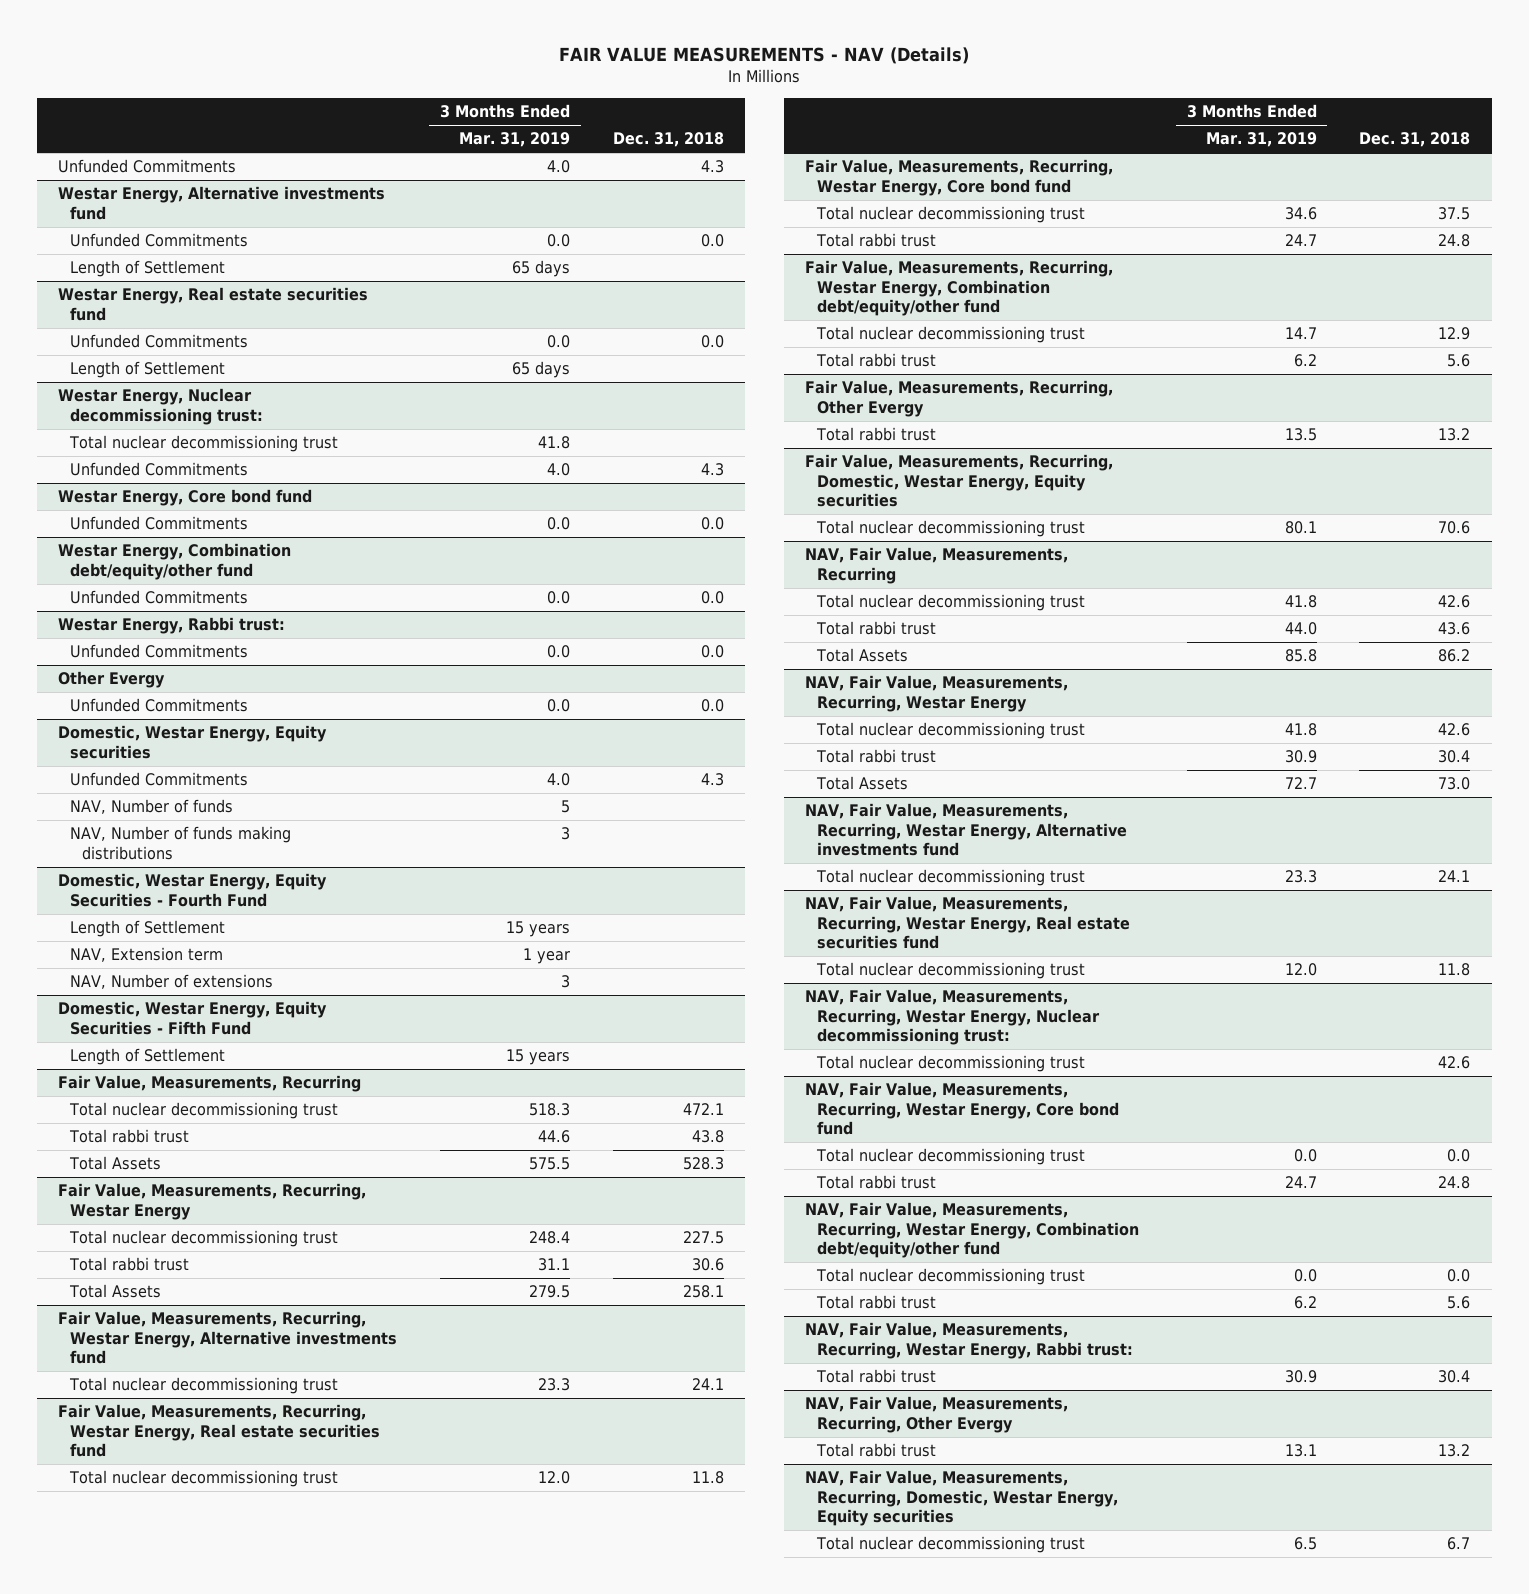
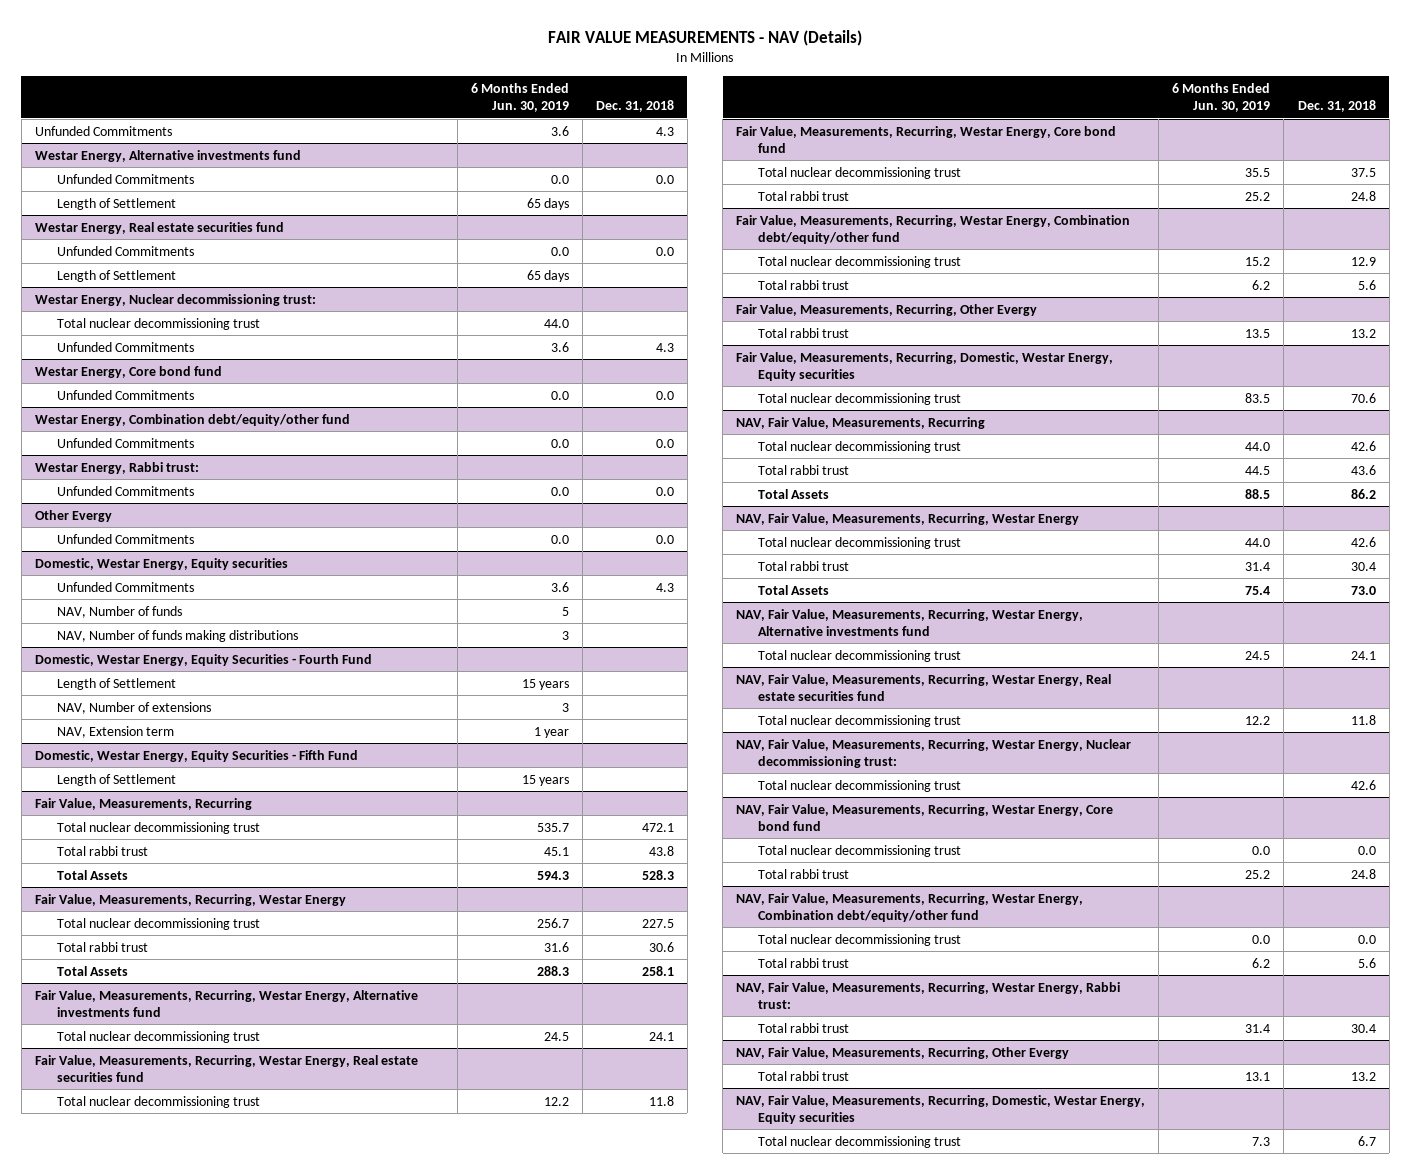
- | 3 Months Ended Mar. 31, 2019 | Dec. 31, 2018
+ | 6 Months Ended Jun. 30, 2019 | Dec. 31, 2018
@ Domestic, Westar Energy, Equity Securities - Fourth Fund
moved down: NAV, Extension term | 1 year |

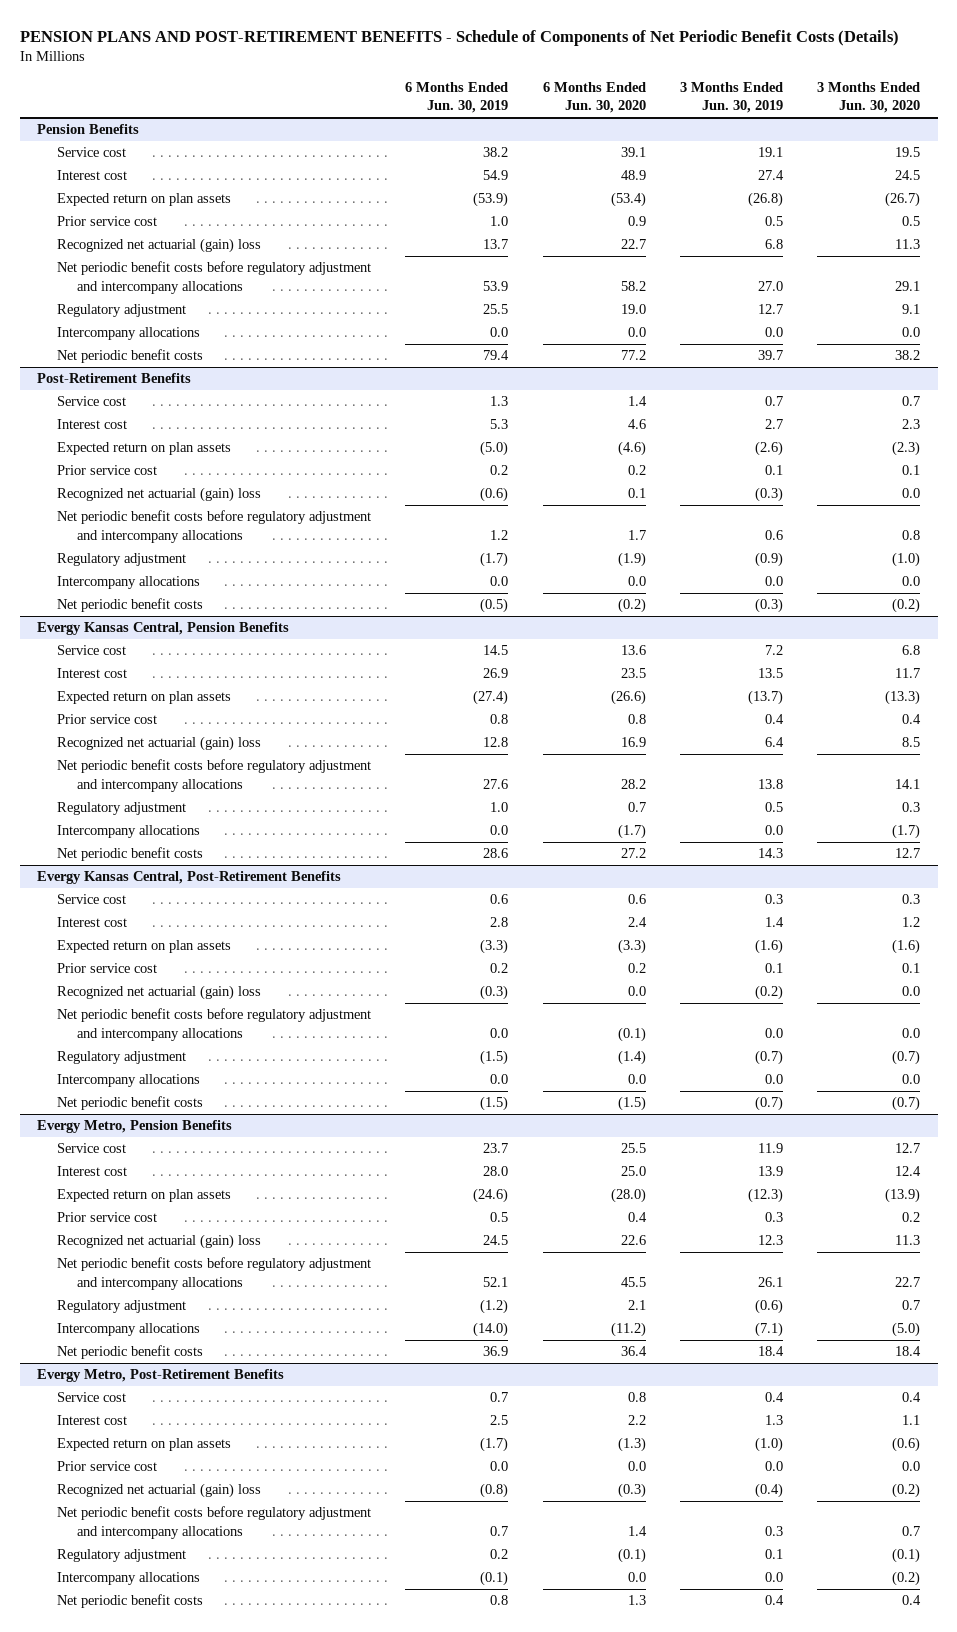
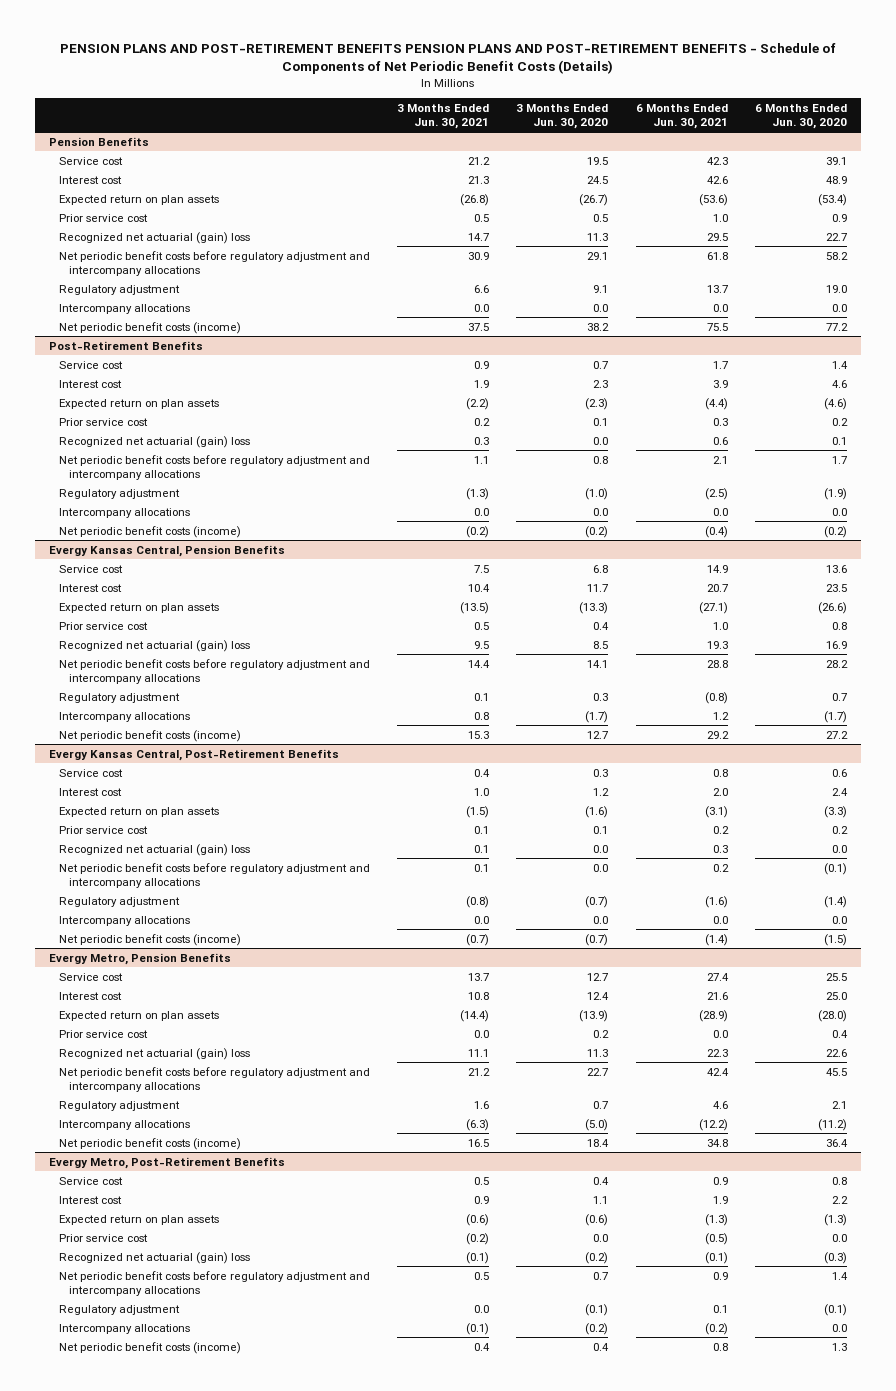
- PENSION PLANS AND POST-RETIREMENT BENEFITS - Schedule of Components of Net Periodic Benefit Costs (Details)
+ PENSION PLANS AND POST-RETIREMENT BENEFITS PENSION PLANS AND POST-RETIREMENT BENEFITS - Schedule of Components of Net Periodic Benefit Costs (Details)
- | 6 Months Ended Jun. 30, 2019 | 6 Months Ended Jun. 30, 2020 | 3 Months Ended Jun. 30, 2019 | 3 Months Ended Jun. 30, 2020
+ | 3 Months Ended Jun. 30, 2021 | 3 Months Ended Jun. 30, 2020 | 6 Months Ended Jun. 30, 2021 | 6 Months Ended Jun. 30, 2020
@ Pension Benefits
- Net periodic benefit costs | 79.4 | 77.2 | 39.7 | 38.2
+ Net periodic benefit costs (income) | 37.5 | 38.2 | 75.5 | 77.2
@ Post-Retirement Benefits
- Net periodic benefit costs | (0.5) | (0.2) | (0.3) | (0.2)
+ Net periodic benefit costs (income) | (0.2) | (0.2) | (0.4) | (0.2)
@ Evergy Kansas Central, Pension Benefits
- Net periodic benefit costs | 28.6 | 27.2 | 14.3 | 12.7
+ Net periodic benefit costs (income) | 15.3 | 12.7 | 29.2 | 27.2
@ Evergy Kansas Central, Post-Retirement Benefits
- Net periodic benefit costs | (1.5) | (1.5) | (0.7) | (0.7)
+ Net periodic benefit costs (income) | (0.7) | (0.7) | (1.4) | (1.5)
@ Evergy Metro, Pension Benefits
- Net periodic benefit costs | 36.9 | 36.4 | 18.4 | 18.4
+ Net periodic benefit costs (income) | 16.5 | 18.4 | 34.8 | 36.4
@ Evergy Metro, Post-Retirement Benefits
- Net periodic benefit costs | 0.8 | 1.3 | 0.4 | 0.4
+ Net periodic benefit costs (income) | 0.4 | 0.4 | 0.8 | 1.3

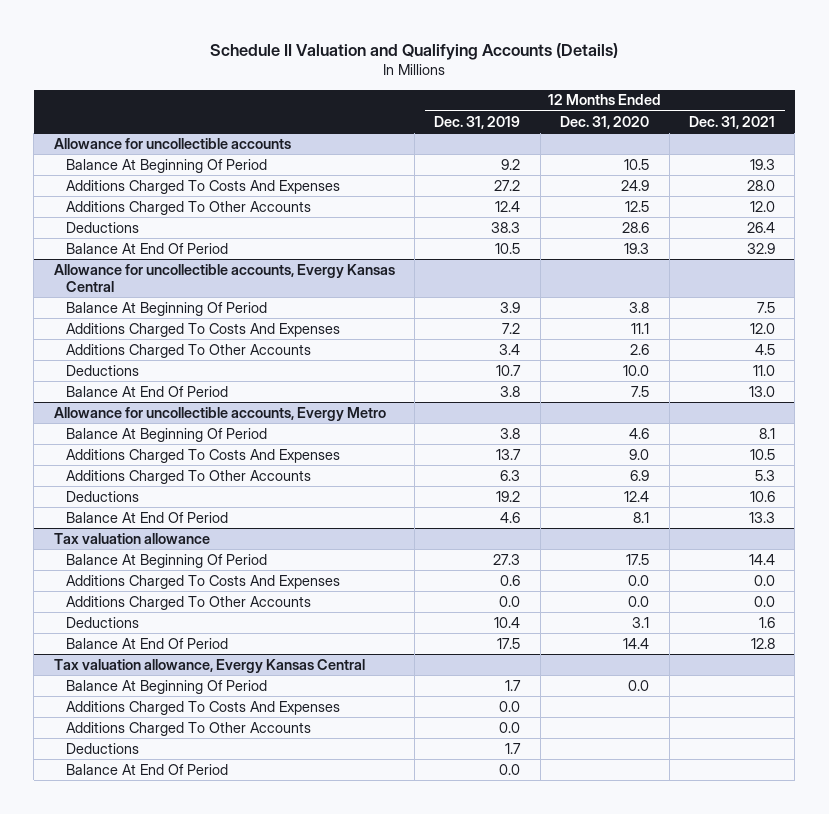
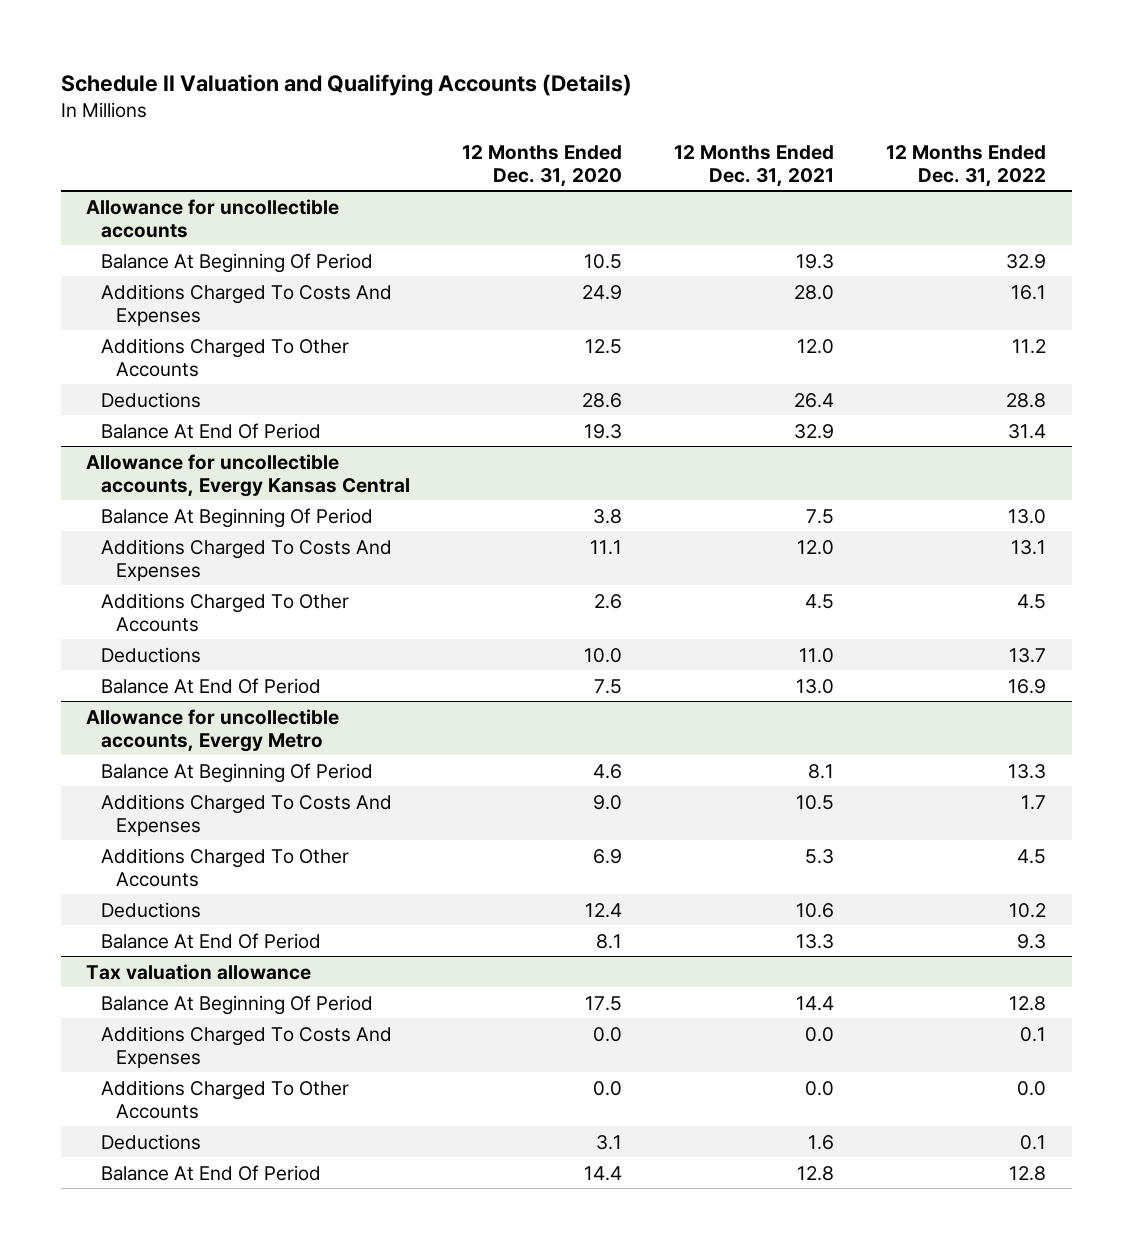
- | 12 Months Ended Dec. 31, 2019 | 12 Months Ended Dec. 31, 2020 | 12 Months Ended Dec. 31, 2021
+ | 12 Months Ended Dec. 31, 2020 | 12 Months Ended Dec. 31, 2021 | 12 Months Ended Dec. 31, 2022
- Tax valuation allowance, Evergy Kansas Central
- Balance At Beginning Of Period | 1.7 | 0.0 |
- Additions Charged To Costs And Expenses | 0.0 | |
- Additions Charged To Other Accounts | 0.0 | |
- Deductions | 1.7 | |
- Balance At End Of Period | 0.0 | |

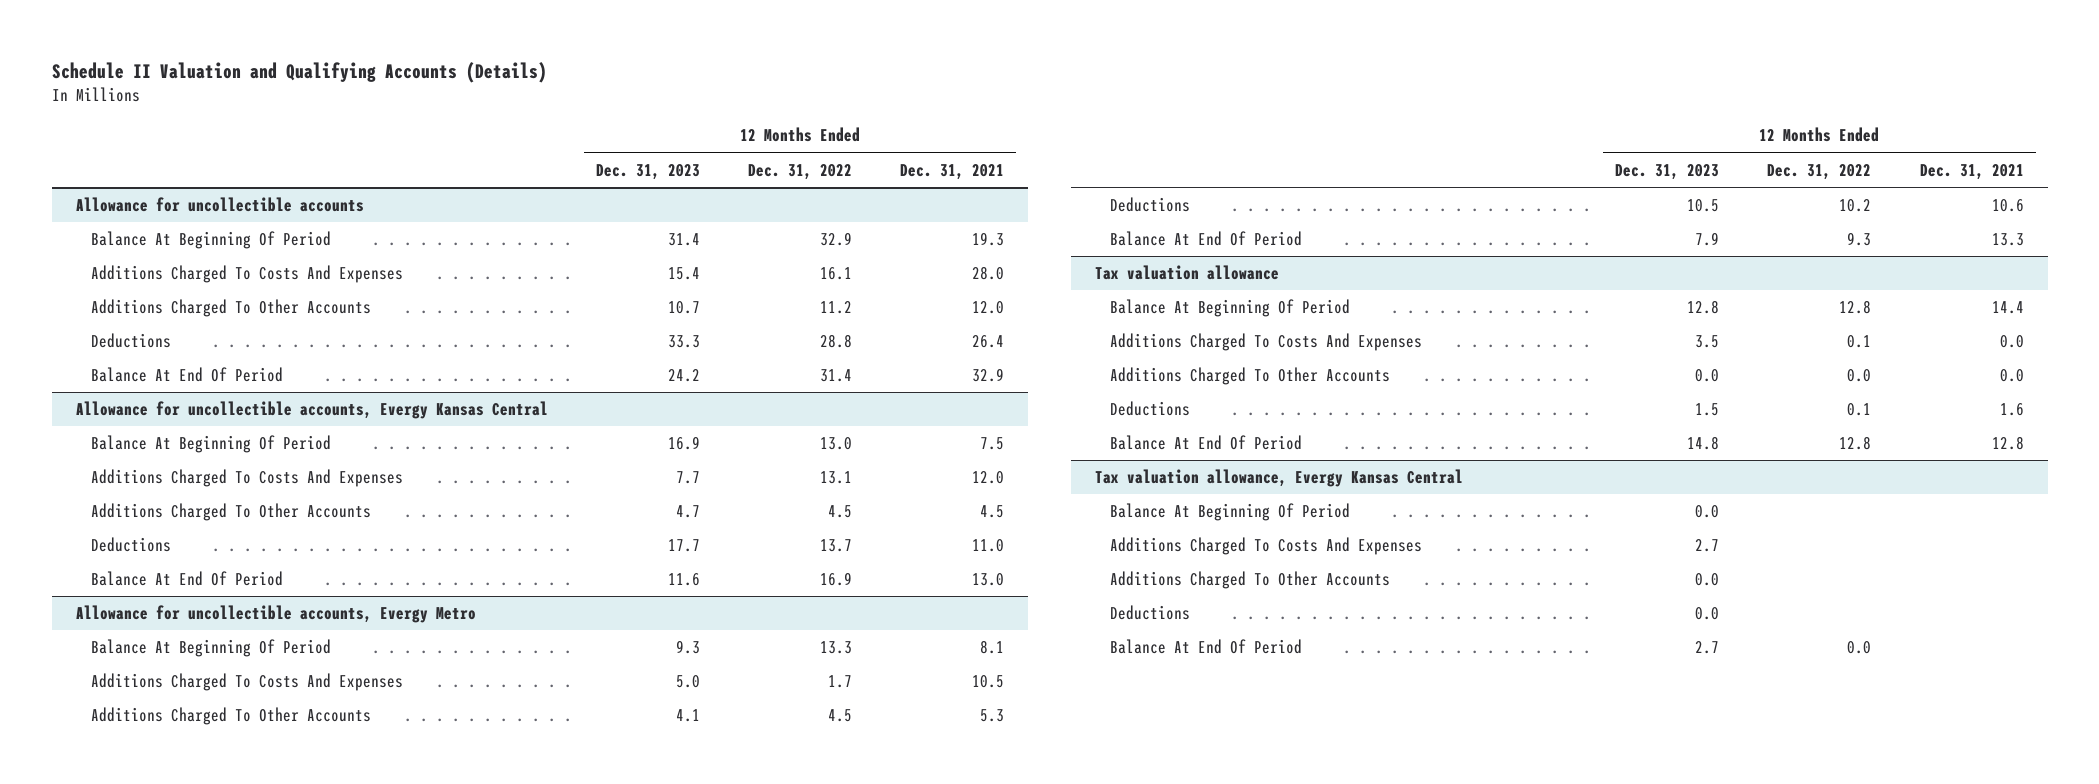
- | 12 Months Ended Dec. 31, 2020 | 12 Months Ended Dec. 31, 2021 | 12 Months Ended Dec. 31, 2022
+ | 12 Months Ended Dec. 31, 2023 | 12 Months Ended Dec. 31, 2022 | 12 Months Ended Dec. 31, 2021
+ Tax valuation allowance, Evergy Kansas Central
+ Balance At Beginning Of Period | 0.0 | |
+ Additions Charged To Costs And Expenses | 2.7 | |
+ Additions Charged To Other Accounts | 0.0 | |
+ Deductions | 0.0 | |
+ Balance At End Of Period | 2.7 | 0.0 |

